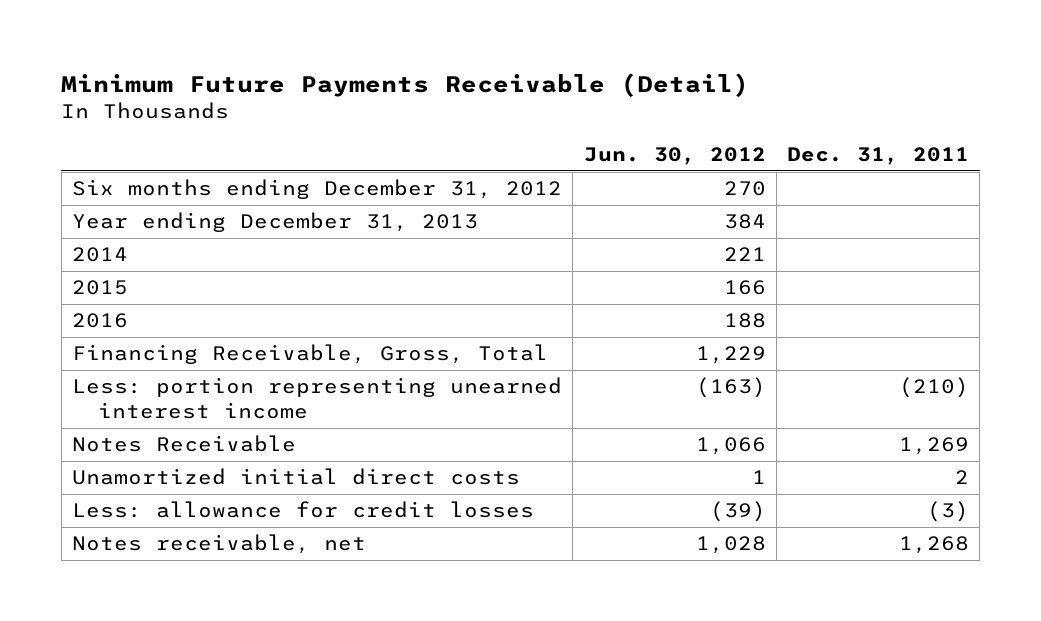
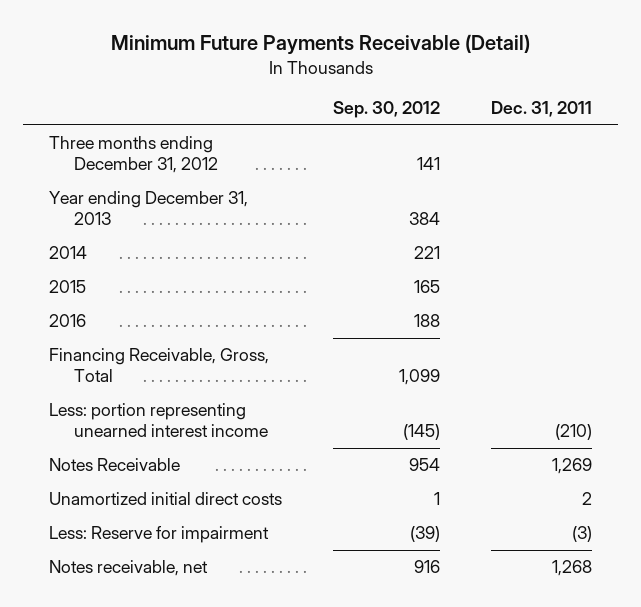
- | Jun. 30, 2012 | Dec. 31, 2011
+ | Sep. 30, 2012 | Dec. 31, 2011
- Six months ending December 31, 2012 | 270 |
+ Three months ending December 31, 2012 | 141 |
- Less: allowance for credit losses | (39) | (3)
+ Less: Reserve for impairment | (39) | (3)

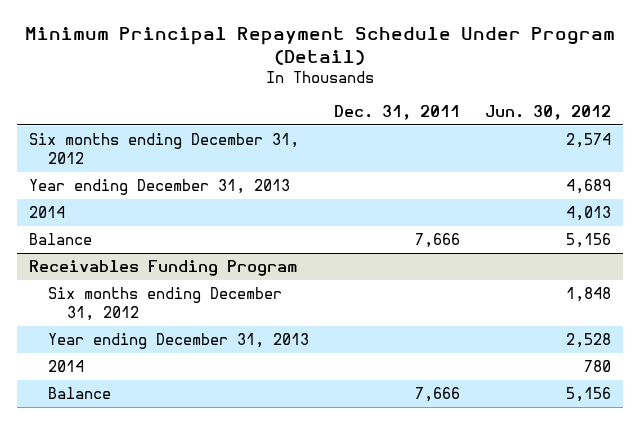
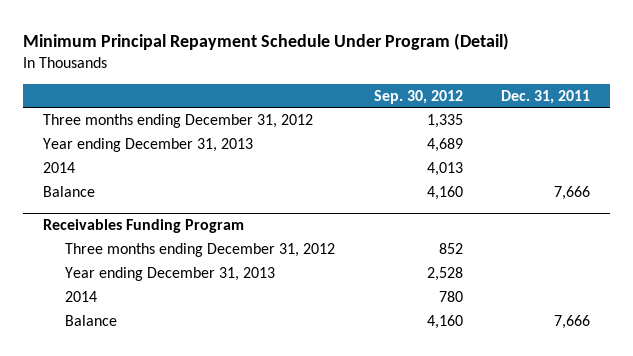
- | Dec. 31, 2011 | Jun. 30, 2012
+ | Sep. 30, 2012 | Dec. 31, 2011
- Six months ending December 31, 2012 | | 2,574
+ Three months ending December 31, 2012 | 1,335 |
@ Receivables Funding Program
- Six months ending December 31, 2012 | | 1,848
+ Three months ending December 31, 2012 | 852 |

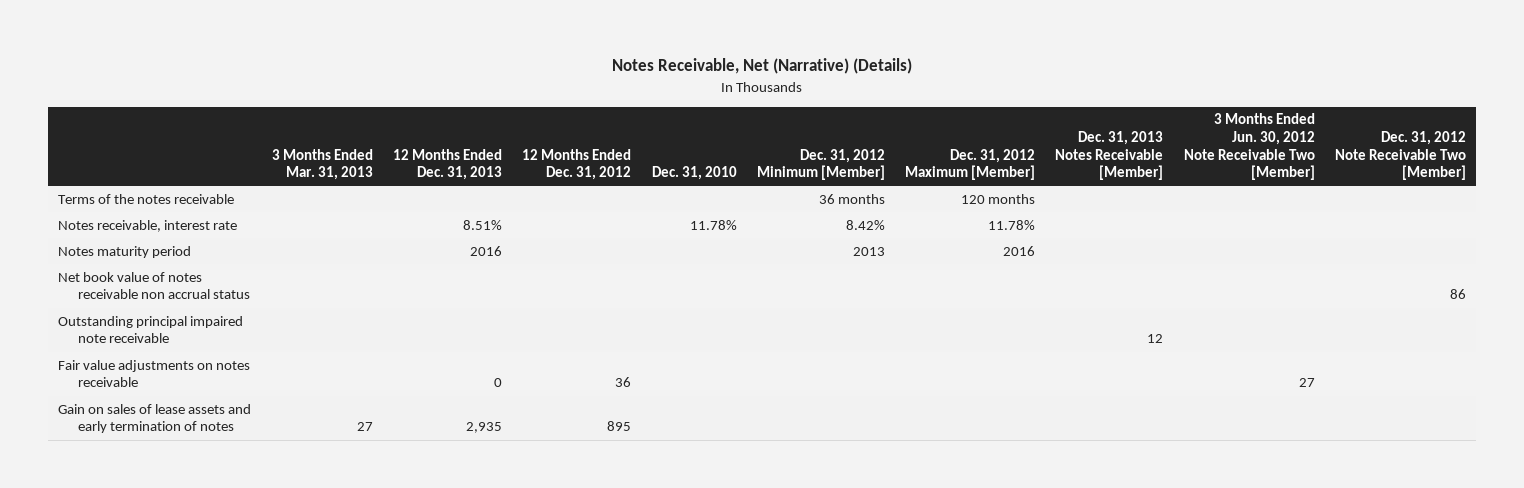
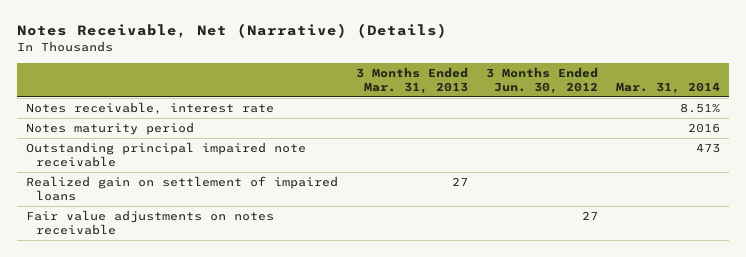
- | 3 Months Ended Mar. 31, 2013 | 12 Months Ended Dec. 31, 2013 | 12 Months Ended Dec. 31, 2012 | Dec. 31, 2010 | Dec. 31, 2012 Minimum [Member] | Dec. 31, 2012 Maximum [Member] | Dec. 31, 2013 Notes Receivable [Member] | 3 Months Ended Jun. 30, 2012 Note Receivable Two [Member] | Dec. 31, 2012 Note Receivable Two [Member]
+ | 3 Months Ended Mar. 31, 2013 | 3 Months Ended Jun. 30, 2012 | Mar. 31, 2014
- Terms of the notes receivable | | | | | 36 months | 120 months | | |
- Net book value of notes receivable non accrual status | | | | | | | | | 86
+ Realized gain on settlement of impaired loans | 27 | |
- Gain on sales of lease assets and early termination of notes | 27 | 2,935 | 895 | | | | | |

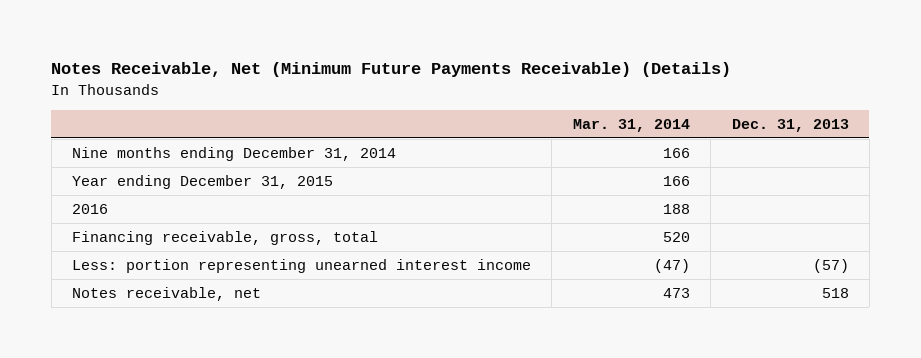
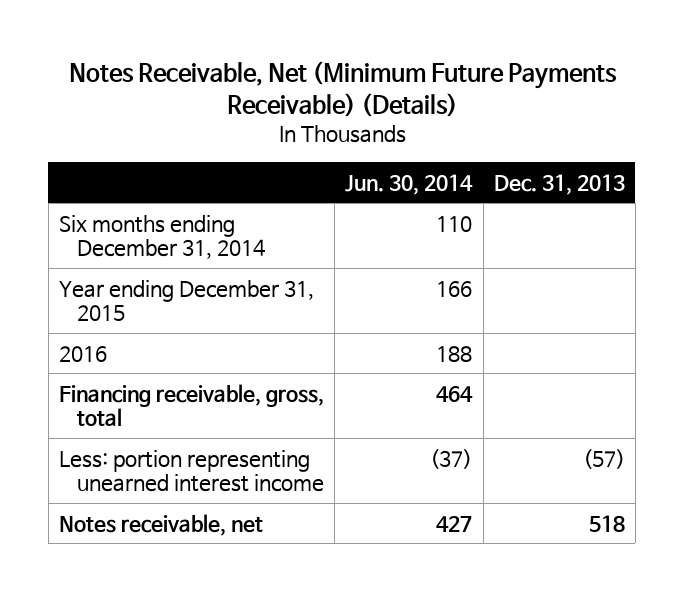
- | Mar. 31, 2014 | Dec. 31, 2013
+ | Jun. 30, 2014 | Dec. 31, 2013
- Nine months ending December 31, 2014 | 166 |
+ Six months ending December 31, 2014 | 110 |

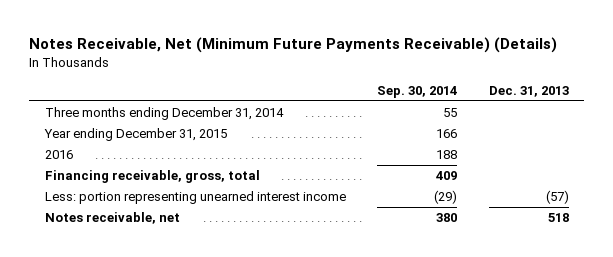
- | Jun. 30, 2014 | Dec. 31, 2013
+ | Sep. 30, 2014 | Dec. 31, 2013
- Six months ending December 31, 2014 | 110 |
+ Three months ending December 31, 2014 | 55 |

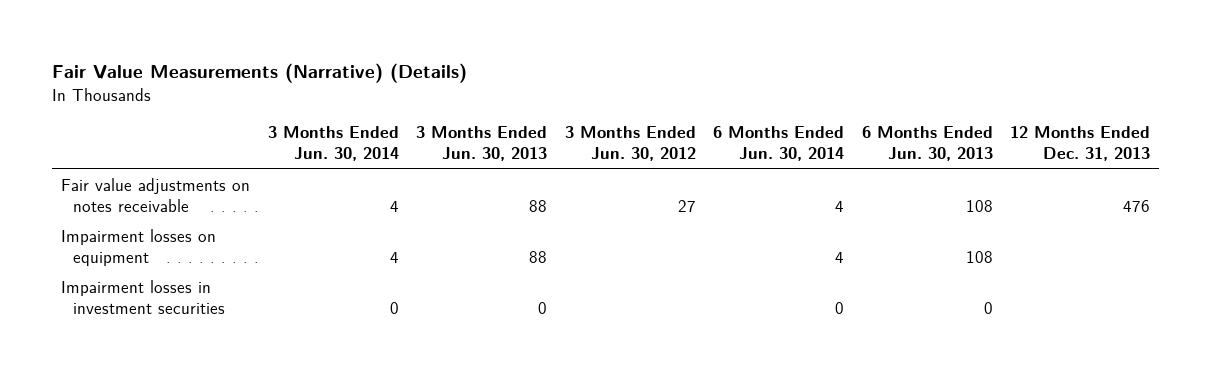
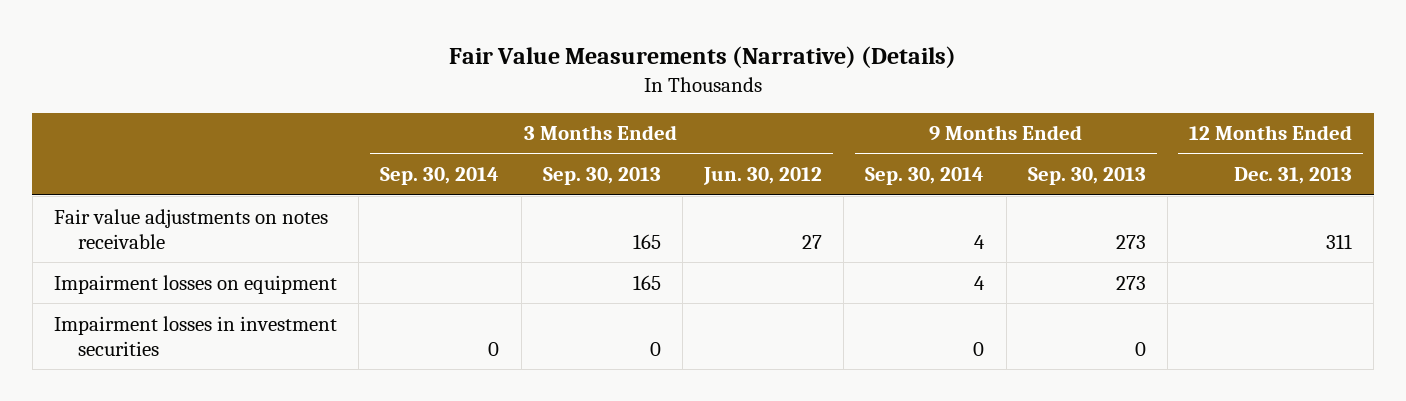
- | 3 Months Ended Jun. 30, 2014 | 3 Months Ended Jun. 30, 2013 | 3 Months Ended Jun. 30, 2012 | 6 Months Ended Jun. 30, 2014 | 6 Months Ended Jun. 30, 2013 | 12 Months Ended Dec. 31, 2013
+ | 3 Months Ended Sep. 30, 2014 | 3 Months Ended Sep. 30, 2013 | 3 Months Ended Jun. 30, 2012 | 9 Months Ended Sep. 30, 2014 | 9 Months Ended Sep. 30, 2013 | 12 Months Ended Dec. 31, 2013
- Fair value adjustments on notes receivable | 4 | 88 | 27 | 4 | 108 | 476
+ Fair value adjustments on notes receivable | | 165 | 27 | 4 | 273 | 311

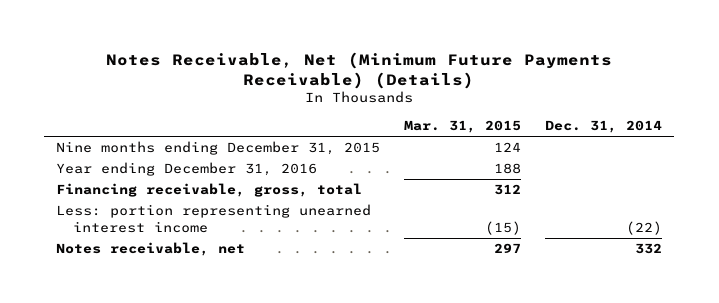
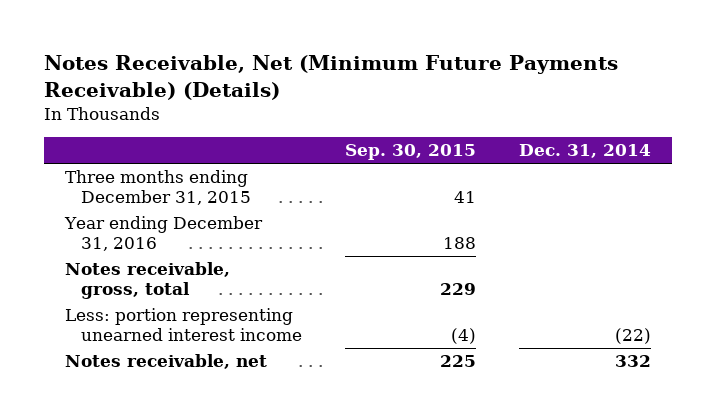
- | Mar. 31, 2015 | Dec. 31, 2014
+ | Sep. 30, 2015 | Dec. 31, 2014
- Nine months ending December 31, 2015 | 124 |
+ Three months ending December 31, 2015 | 41 |
- Financing receivable, gross, total | 312 |
+ Notes receivable, gross, total | 229 |

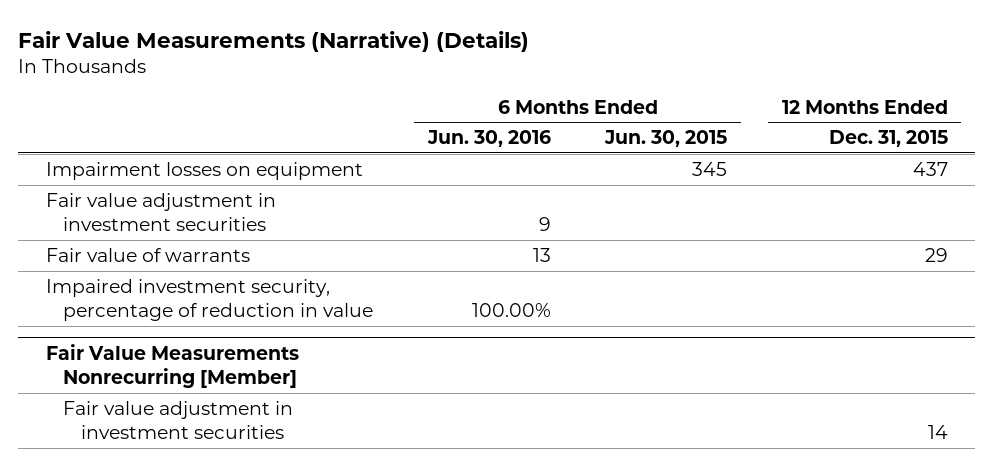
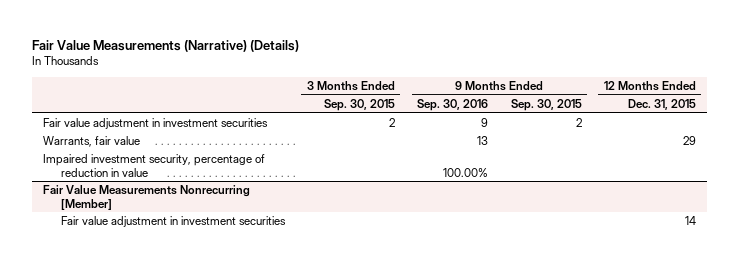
- | 6 Months Ended Jun. 30, 2016 | 6 Months Ended Jun. 30, 2015 | 12 Months Ended Dec. 31, 2015
+ | 3 Months Ended Sep. 30, 2015 | 9 Months Ended Sep. 30, 2016 | 9 Months Ended Sep. 30, 2015 | 12 Months Ended Dec. 31, 2015
- Impairment losses on equipment | | 345 | 437
- Fair value of warrants | 13 | | 29
+ Warrants, fair value | | 13 | | 29

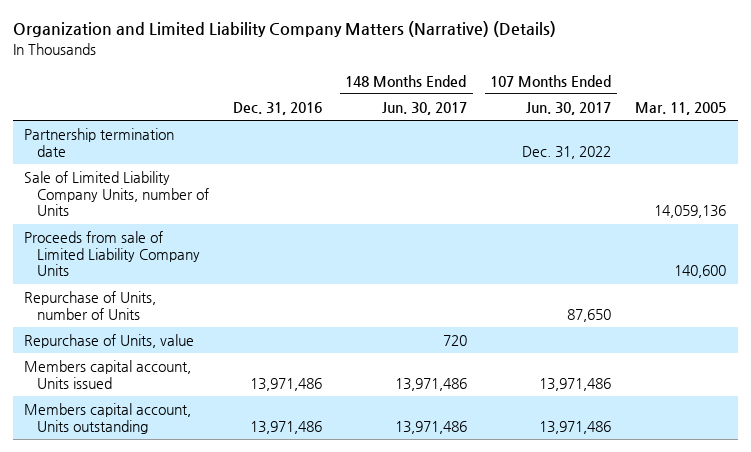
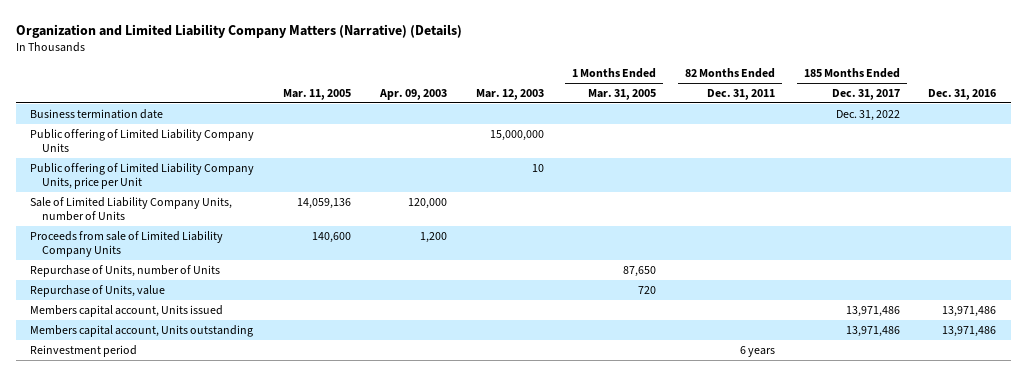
- | Dec. 31, 2016 | 148 Months Ended Jun. 30, 2017 | 107 Months Ended Jun. 30, 2017 | Mar. 11, 2005
+ | Mar. 11, 2005 | Apr. 09, 2003 | Mar. 12, 2003 | 1 Months Ended Mar. 31, 2005 | 82 Months Ended Dec. 31, 2011 | 185 Months Ended Dec. 31, 2017 | Dec. 31, 2016
- Partnership termination date | | | Dec. 31, 2022 |
+ Business termination date | | | | | | Dec. 31, 2022 |
+ Public offering of Limited Liability Company Units | | | 15,000,000 | | | |
+ Public offering of Limited Liability Company Units, price per Unit | | | 10 | | | |
+ Reinvestment period | | | | | 6 years | |

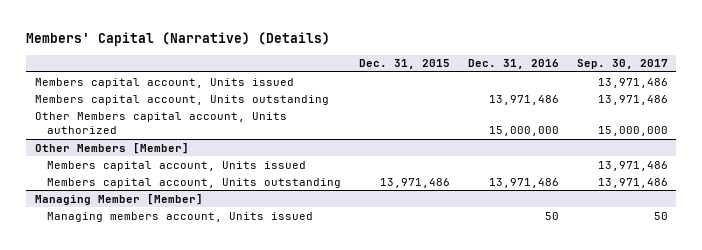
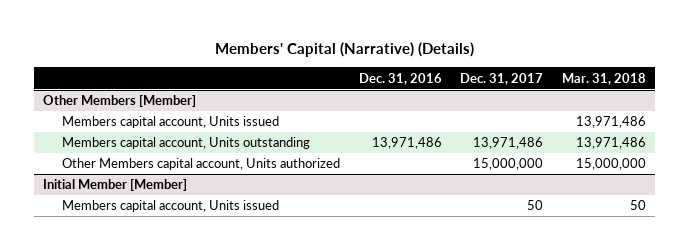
- | Dec. 31, 2015 | Dec. 31, 2016 | Sep. 30, 2017
+ | Dec. 31, 2016 | Dec. 31, 2017 | Mar. 31, 2018
- Members capital account, Units issued | | | 13,971,486
- Members capital account, Units outstanding | | 13,971,486 | 13,971,486
- Other Members capital account, Units authorized | | 15,000,000 | 15,000,000
- Managing Member [Member]
- Managing members account, Units issued | | 50 | 50
@ Other Members [Member]
+ Other Members capital account, Units authorized | | 15,000,000 | 15,000,000
+ Initial Member [Member]
+ Members capital account, Units issued | | 50 | 50

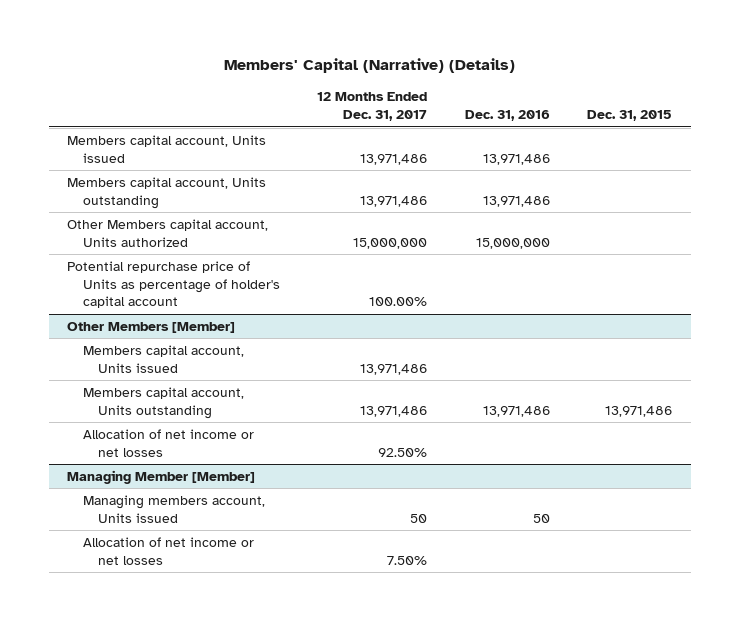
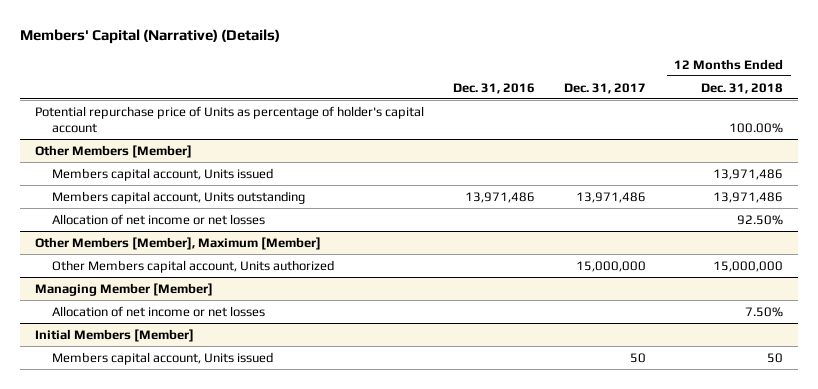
- | 12 Months Ended Dec. 31, 2017 | Dec. 31, 2016 | Dec. 31, 2015
+ | Dec. 31, 2016 | Dec. 31, 2017 | 12 Months Ended Dec. 31, 2018
- Members capital account, Units issued | 13,971,486 | 13,971,486 |
- Members capital account, Units outstanding | 13,971,486 | 13,971,486 |
- Other Members capital account, Units authorized | 15,000,000 | 15,000,000 |
+ Other Members [Member], Maximum [Member]
+ Other Members capital account, Units authorized | | 15,000,000 | 15,000,000
@ Managing Member [Member]
- Managing members account, Units issued | 50 | 50 |
+ Initial Members [Member]
+ Members capital account, Units issued | | 50 | 50

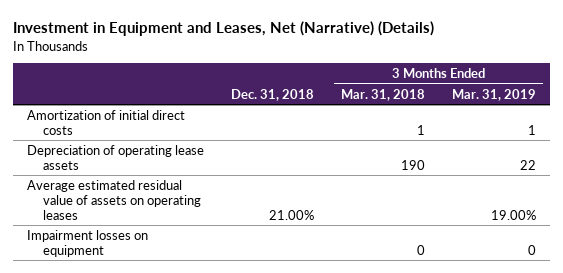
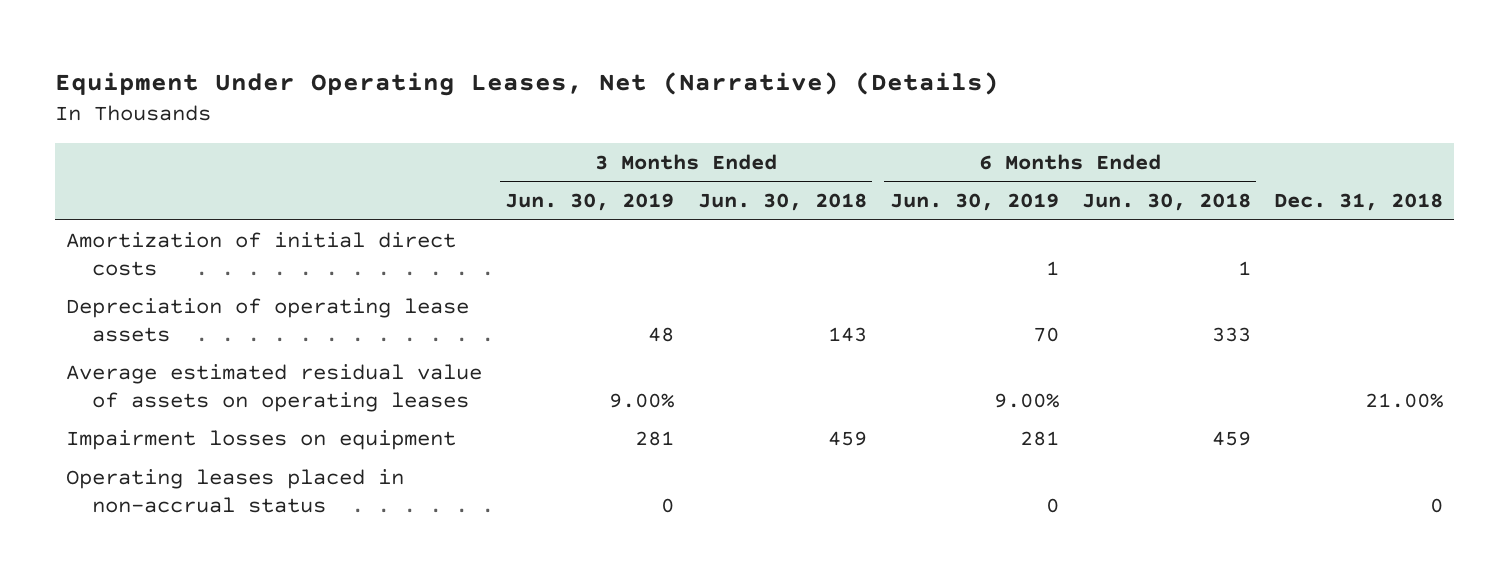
- Investment in Equipment and Leases, Net (Narrative) (Details)
+ Equipment Under Operating Leases, Net (Narrative) (Details)
- | Dec. 31, 2018 | 3 Months Ended Mar. 31, 2018 | 3 Months Ended Mar. 31, 2019
+ | 3 Months Ended Jun. 30, 2019 | 3 Months Ended Jun. 30, 2018 | 6 Months Ended Jun. 30, 2019 | 6 Months Ended Jun. 30, 2018 | Dec. 31, 2018
+ Operating leases placed in non-accrual status | 0 | | 0 | | 0

